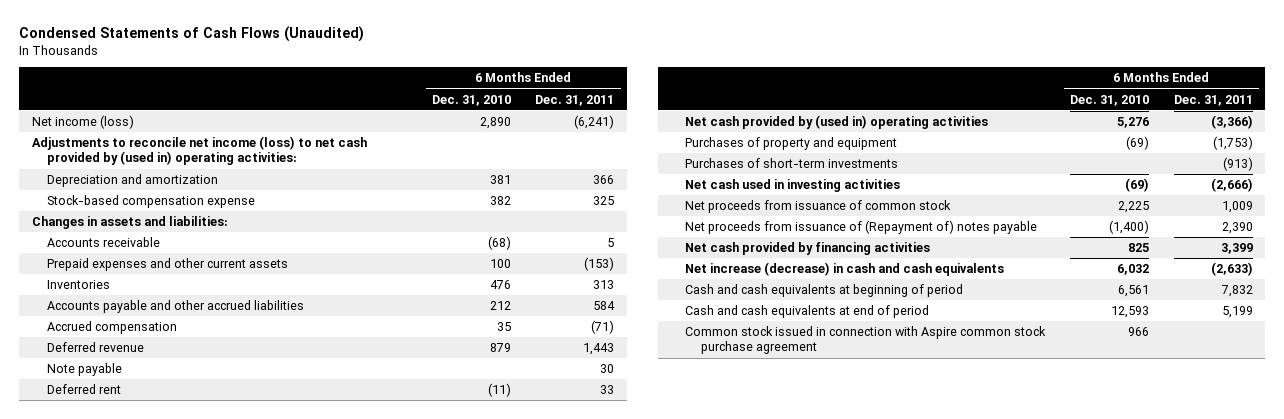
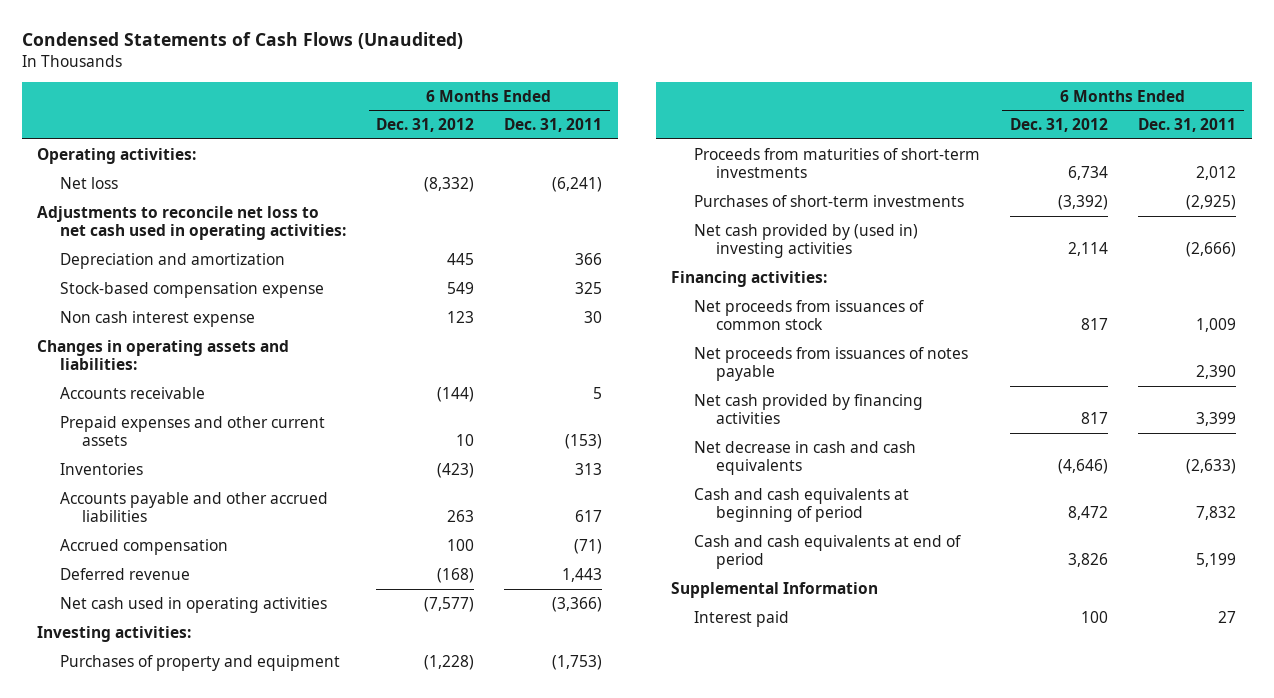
- | 6 Months Ended Dec. 31, 2010 | 6 Months Ended Dec. 31, 2011
+ | 6 Months Ended Dec. 31, 2012 | 6 Months Ended Dec. 31, 2011
- Net income (loss) | 2,890 | (6,241)
- Adjustments to reconcile net income (loss) to net cash provided by (used in) operating activities:
+ Operating activities:
+ Net loss | (8,332) | (6,241)
+ Adjustments to reconcile net loss to net cash used in operating activities:
- Changes in assets and liabilities:
+ Non cash interest expense | 123 | 30
+ Changes in operating assets and liabilities:
- Accounts payable and other accrued liabilities | 212 | 584
+ Accounts payable and other accrued liabilities | 263 | 617
- Note payable | | 30
- Deferred rent | (11) | 33
- Net cash provided by (used in) operating activities | 5,276 | (3,366)
+ Net cash used in operating activities | (7,577) | (3,366)
+ Investing activities:
- Purchases of short-term investments | | (913)
- Net cash used in investing activities | (69) | (2,666)
- Net proceeds from issuance of common stock | 2,225 | 1,009
- Net proceeds from issuance of (Repayment of) notes payable | (1,400) | 2,390
+ Proceeds from maturities of short-term investments | 6,734 | 2,012
+ Purchases of short-term investments | (3,392) | (2,925)
+ Net cash provided by (used in) investing activities | 2,114 | (2,666)
+ Financing activities:
+ Net proceeds from issuances of common stock | 817 | 1,009
+ Net proceeds from issuances of notes payable | | 2,390
- Net increase (decrease) in cash and cash equivalents | 6,032 | (2,633)
+ Net decrease in cash and cash equivalents | (4,646) | (2,633)
- Common stock issued in connection with Aspire common stock purchase agreement | 966 |
+ Supplemental Information
+ Interest paid | 100 | 27

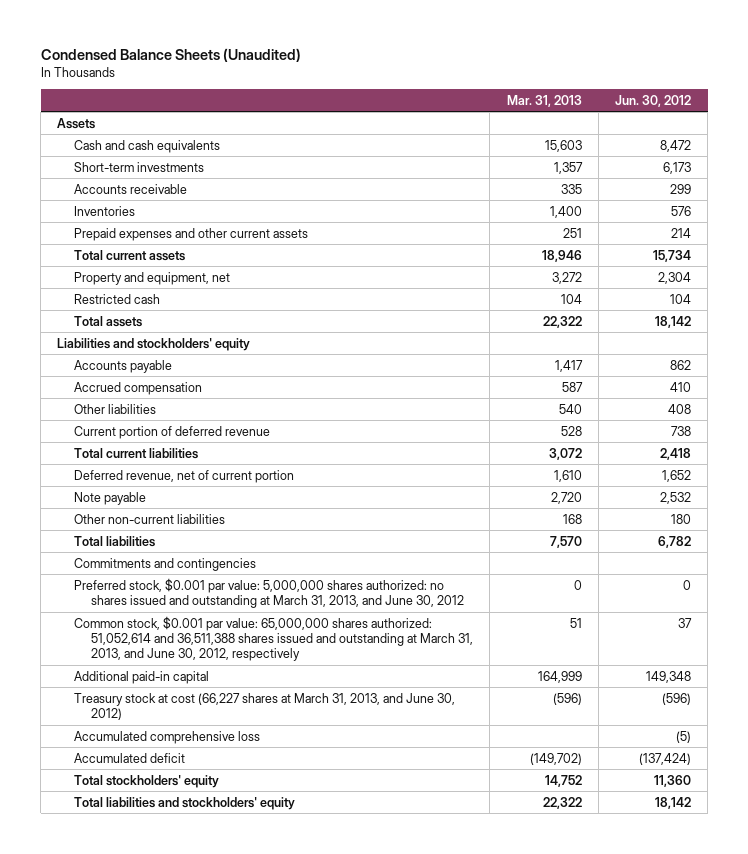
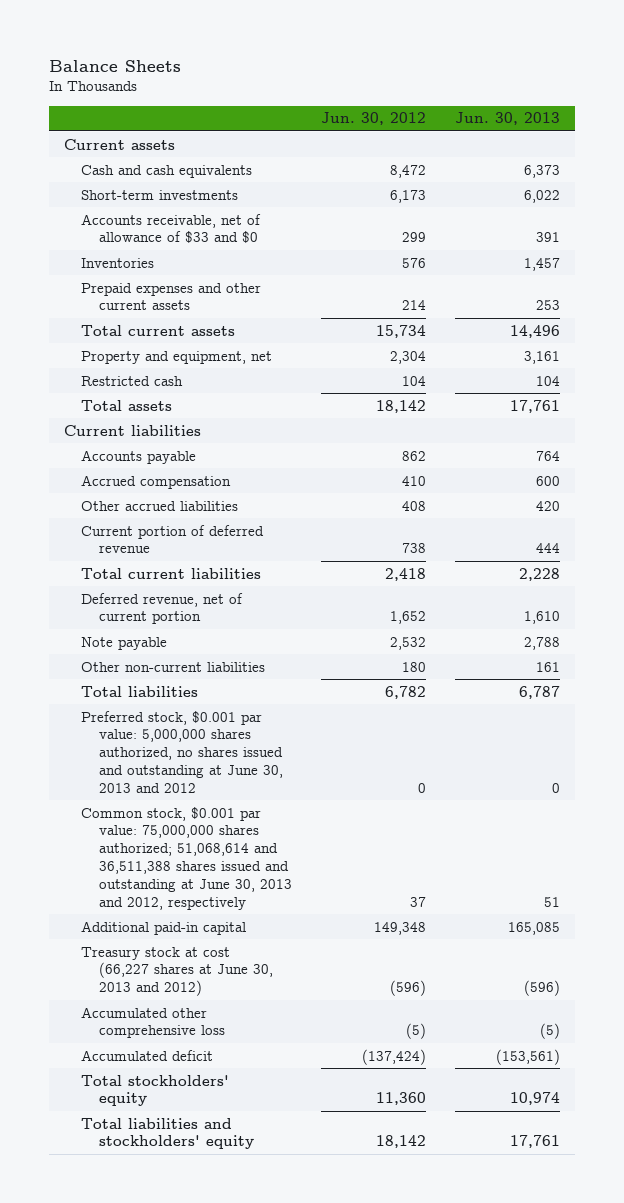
- Condensed Balance Sheets (Unaudited)
+ Balance Sheets
- | Mar. 31, 2013 | Jun. 30, 2012
+ | Jun. 30, 2012 | Jun. 30, 2013
- Assets
+ Current assets
- Accounts receivable | 335 | 299
+ Accounts receivable, net of allowance of $33 and $0 | 299 | 391
- Liabilities and stockholders' equity
+ Current liabilities
- Other liabilities | 540 | 408
+ Other accrued liabilities | 408 | 420
- Commitments and contingencies
- Preferred stock, $0.001 par value: 5,000,000 shares authorized: no shares issued and outstanding at March 31, 2013, and June 30, 2012 | 0 | 0
- Common stock, $0.001 par value: 65,000,000 shares authorized: 51,052,614 and 36,511,388 shares issued and outstanding at March 31, 2013, and June 30, 2012, respectively | 51 | 37
+ Preferred stock, $0.001 par value: 5,000,000 shares authorized, no shares issued and outstanding at June 30, 2013 and 2012 | 0 | 0
+ Common stock, $0.001 par value: 75,000,000 shares authorized; 51,068,614 and 36,511,388 shares issued and outstanding at June 30, 2013 and 2012, respectively | 37 | 51
- Treasury stock at cost (66,227 shares at March 31, 2013, and June 30, 2012) | (596) | (596)
- Accumulated comprehensive loss | | (5)
+ Treasury stock at cost (66,227 shares at June 30, 2013 and 2012) | (596) | (596)
+ Accumulated other comprehensive loss | (5) | (5)

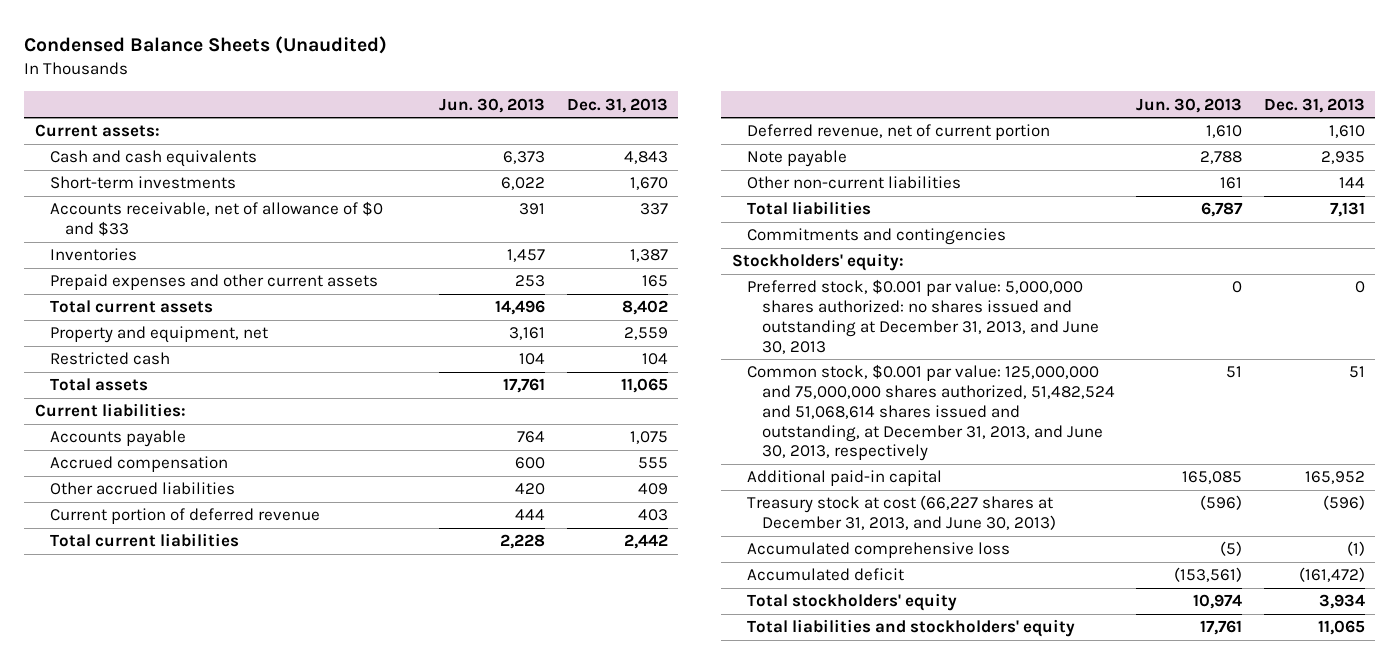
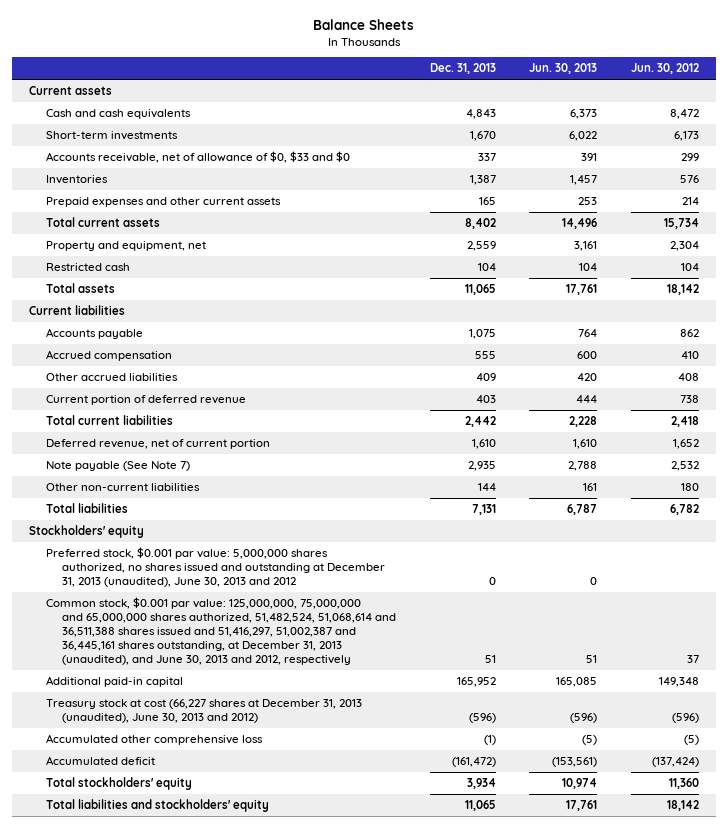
- Condensed Balance Sheets (Unaudited)
+ Balance Sheets
- | Jun. 30, 2013 | Dec. 31, 2013
+ | Dec. 31, 2013 | Jun. 30, 2013 | Jun. 30, 2012
- Current assets:
+ Current assets
- Accounts receivable, net of allowance of $0 and $33 | 391 | 337
+ Accounts receivable, net of allowance of $0, $33 and $0 | 337 | 391 | 299
- Current liabilities:
+ Current liabilities
- Note payable | 2,788 | 2,935
+ Note payable (See Note 7) | 2,935 | 2,788 | 2,532
- Commitments and contingencies
- Stockholders' equity:
- Preferred stock, $0.001 par value: 5,000,000 shares authorized: no shares issued and outstanding at December 31, 2013, and June 30, 2013 | 0 | 0
- Common stock, $0.001 par value: 125,000,000 and 75,000,000 shares authorized, 51,482,524 and 51,068,614 shares issued and outstanding, at December 31, 2013, and June 30, 2013, respectively | 51 | 51
+ Stockholders' equity
+ Preferred stock, $0.001 par value: 5,000,000 shares authorized, no shares issued and outstanding at December 31, 2013 (unaudited), June 30, 2013 and 2012 | 0 | 0 |
+ Common stock, $0.001 par value: 125,000,000, 75,000,000 and 65,000,000 shares authorized, 51,482,524, 51,068,614 and 36,511,388 shares issued and 51,416,297, 51,002,387 and 36,445,161 shares outstanding, at December 31, 2013 (unaudited), and June 30, 2013 and 2012, respectively | 51 | 51 | 37
- Treasury stock at cost (66,227 shares at December 31, 2013, and June 30, 2013) | (596) | (596)
- Accumulated comprehensive loss | (5) | (1)
+ Treasury stock at cost (66,227 shares at December 31, 2013 (unaudited), June 30, 2013 and 2012) | (596) | (596) | (596)
+ Accumulated other comprehensive loss | (1) | (5) | (5)

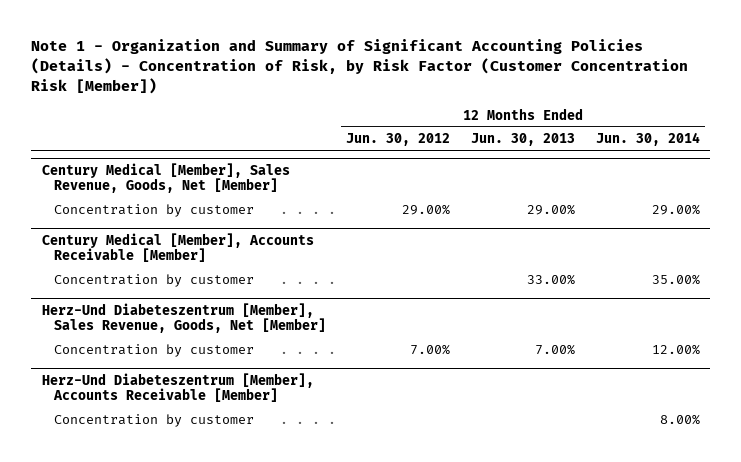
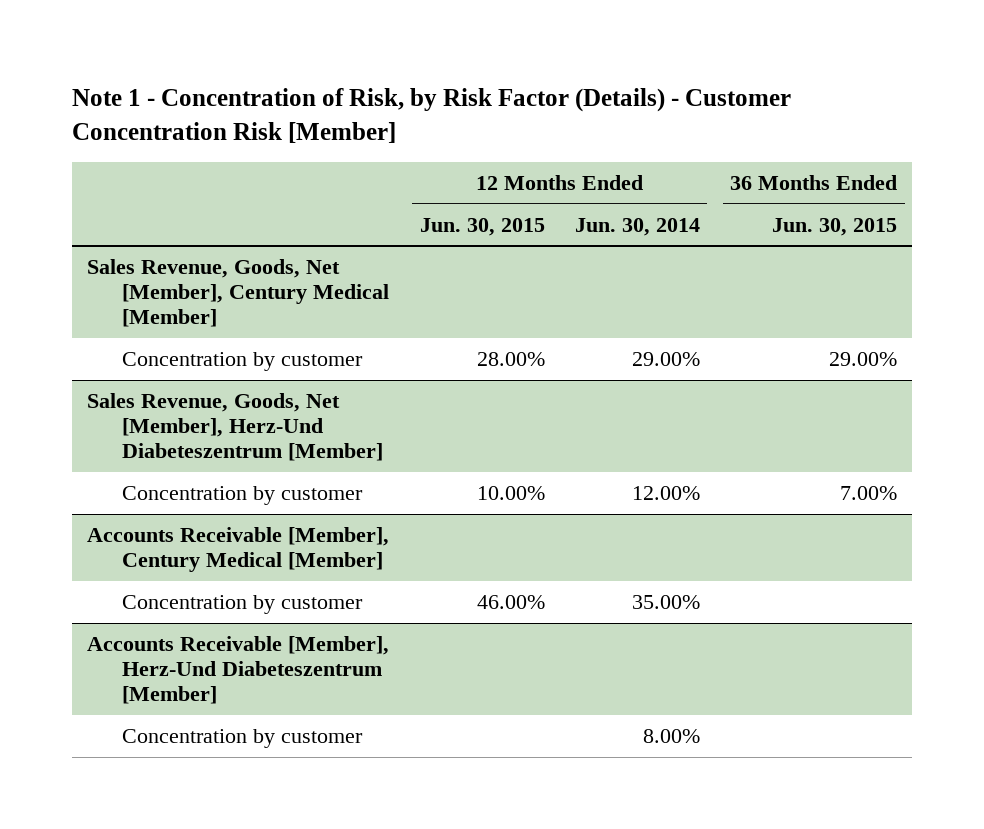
- Note 1 - Organization and Summary of Significant Accounting Policies (Details) - Concentration of Risk, by Risk Factor (Customer Concentration Risk [Member])
+ Note 1 - Concentration of Risk, by Risk Factor (Details) - Customer Concentration Risk [Member]
- | 12 Months Ended Jun. 30, 2012 | 12 Months Ended Jun. 30, 2013 | 12 Months Ended Jun. 30, 2014
+ | 12 Months Ended Jun. 30, 2015 | 12 Months Ended Jun. 30, 2014 | 36 Months Ended Jun. 30, 2015
- Century Medical [Member], Sales Revenue, Goods, Net [Member]
+ Sales Revenue, Goods, Net [Member], Century Medical [Member]
- Century Medical [Member], Accounts Receivable [Member]
- Concentration by customer | | 33.00% | 35.00%
- Herz-Und Diabeteszentrum [Member], Sales Revenue, Goods, Net [Member]
+ Sales Revenue, Goods, Net [Member], Herz-Und Diabeteszentrum [Member]
- Herz-Und Diabeteszentrum [Member], Accounts Receivable [Member]
+ Accounts Receivable [Member], Century Medical [Member]
+ Concentration by customer | 46.00% | 35.00% |
+ Accounts Receivable [Member], Herz-Und Diabeteszentrum [Member]

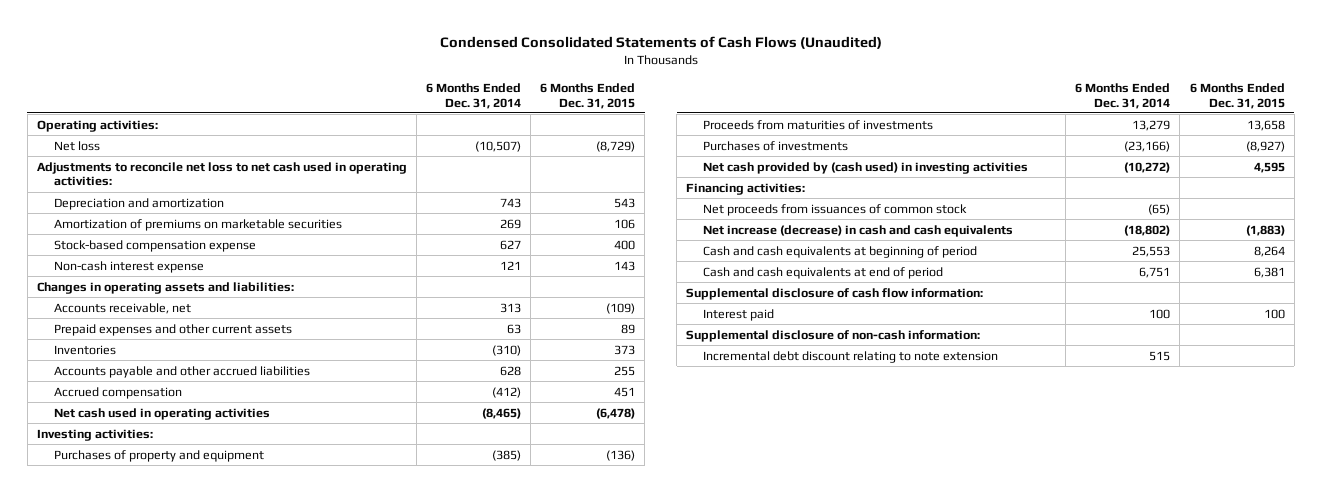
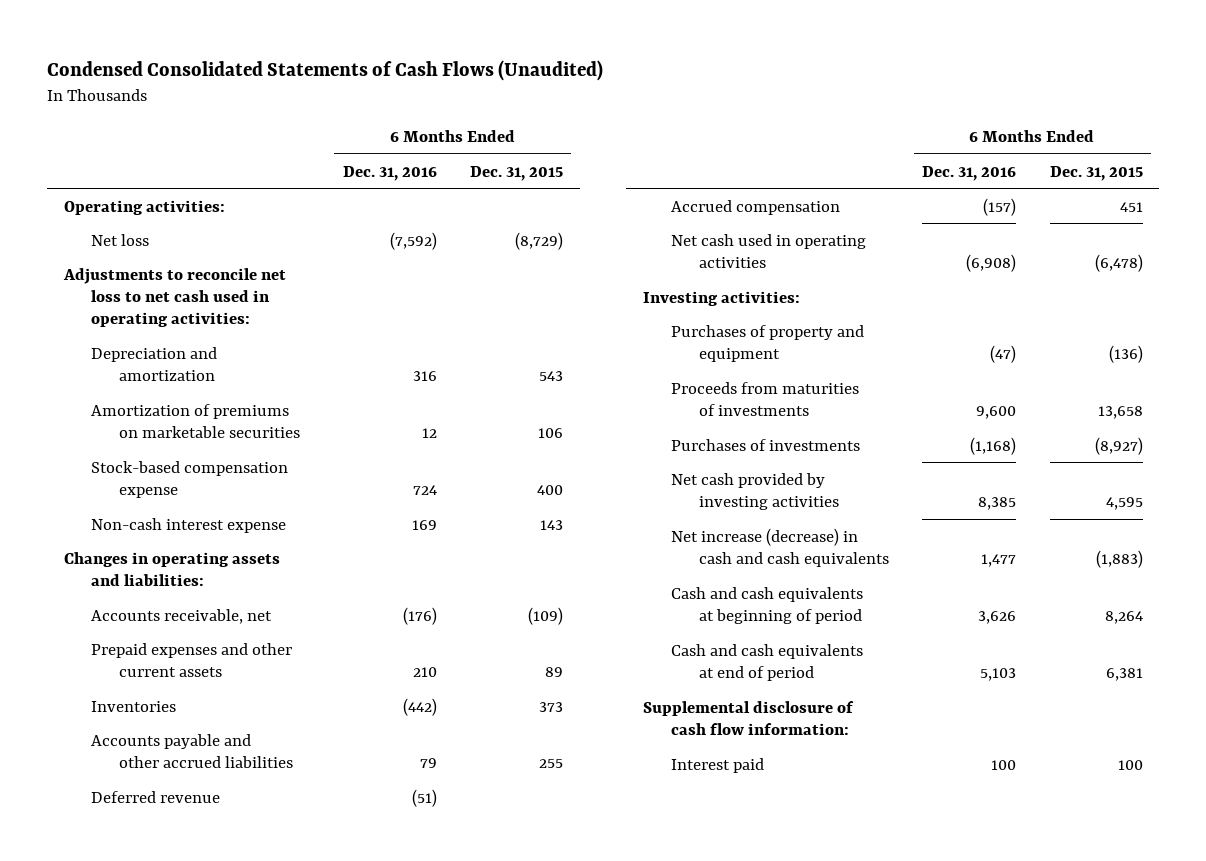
- | 6 Months Ended Dec. 31, 2014 | 6 Months Ended Dec. 31, 2015
+ | 6 Months Ended Dec. 31, 2016 | 6 Months Ended Dec. 31, 2015
+ Deferred revenue | (51) |
- Net cash provided by (cash used) in investing activities | (10,272) | 4,595
- Financing activities:
- Net proceeds from issuances of common stock | (65) |
+ Net cash provided by investing activities | 8,385 | 4,595
- Supplemental disclosure of non-cash information:
- Incremental debt discount relating to note extension | 515 |

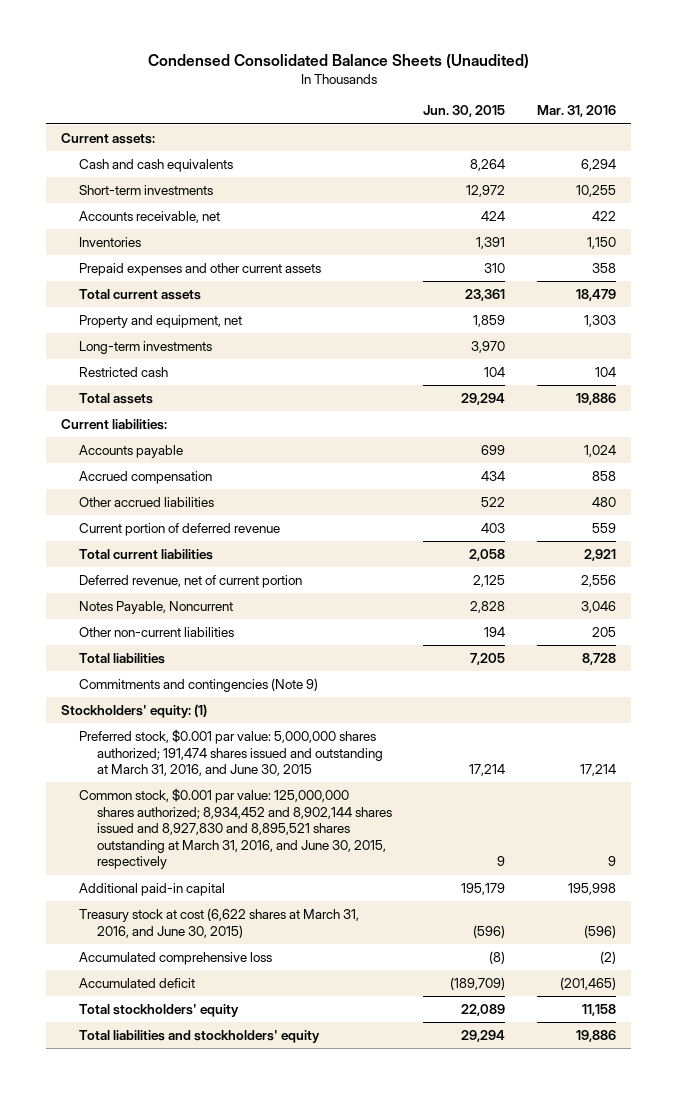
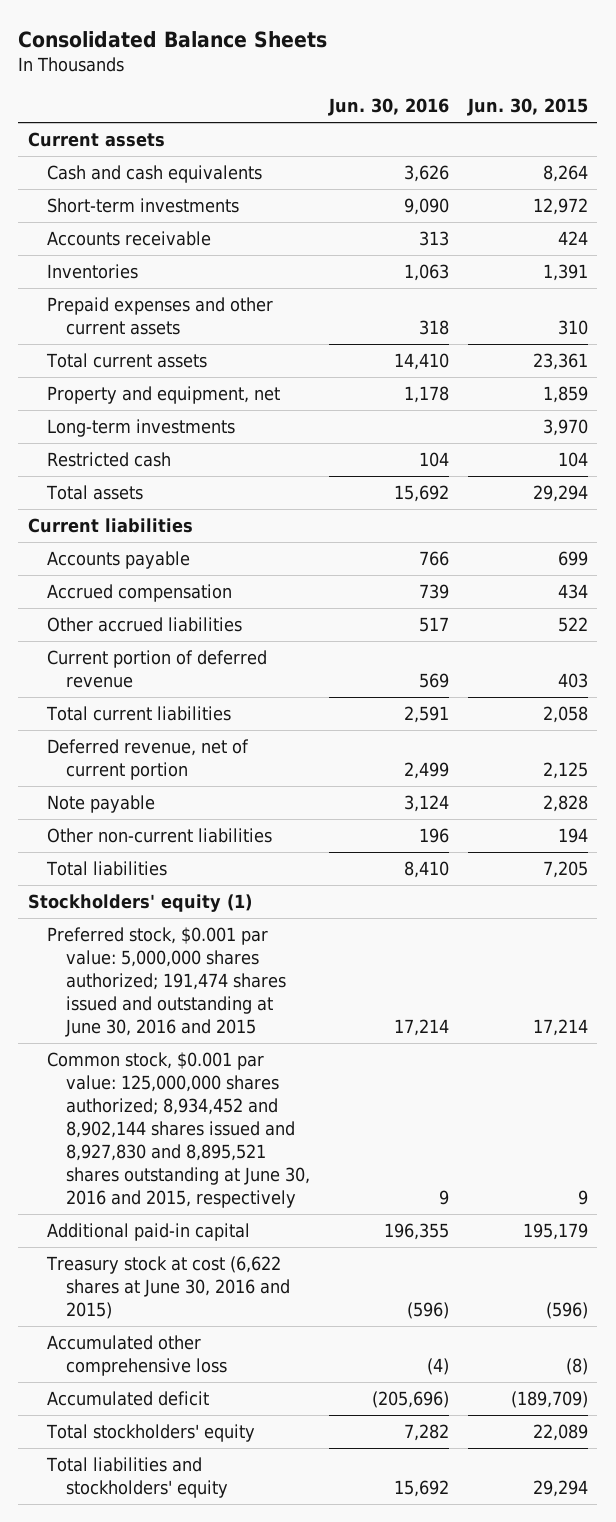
- Condensed Consolidated Balance Sheets (Unaudited)
+ Consolidated Balance Sheets
- | Jun. 30, 2015 | Mar. 31, 2016
+ | Jun. 30, 2016 | Jun. 30, 2015
- Current assets:
+ Current assets
- Accounts receivable, net | 424 | 422
+ Accounts receivable | 313 | 424
- Current liabilities:
+ Current liabilities
- Notes Payable, Noncurrent | 2,828 | 3,046
+ Note payable | 3,124 | 2,828
- Commitments and contingencies (Note 9)
- Stockholders' equity: (1)
- Preferred stock, $0.001 par value: 5,000,000 shares authorized; 191,474 shares issued and outstanding at March 31, 2016, and June 30, 2015 | 17,214 | 17,214
- Common stock, $0.001 par value: 125,000,000 shares authorized; 8,934,452 and 8,902,144 shares issued and 8,927,830 and 8,895,521 shares outstanding at March 31, 2016, and June 30, 2015, respectively | 9 | 9
+ Stockholders' equity (1)
+ Preferred stock, $0.001 par value: 5,000,000 shares authorized; 191,474 shares issued and outstanding at June 30, 2016 and 2015 | 17,214 | 17,214
+ Common stock, $0.001 par value: 125,000,000 shares authorized; 8,934,452 and 8,902,144 shares issued and 8,927,830 and 8,895,521 shares outstanding at June 30, 2016 and 2015, respectively | 9 | 9
- Treasury stock at cost (6,622 shares at March 31, 2016, and June 30, 2015) | (596) | (596)
- Accumulated comprehensive loss | (8) | (2)
+ Treasury stock at cost (6,622 shares at June 30, 2016 and 2015) | (596) | (596)
+ Accumulated other comprehensive loss | (4) | (8)

